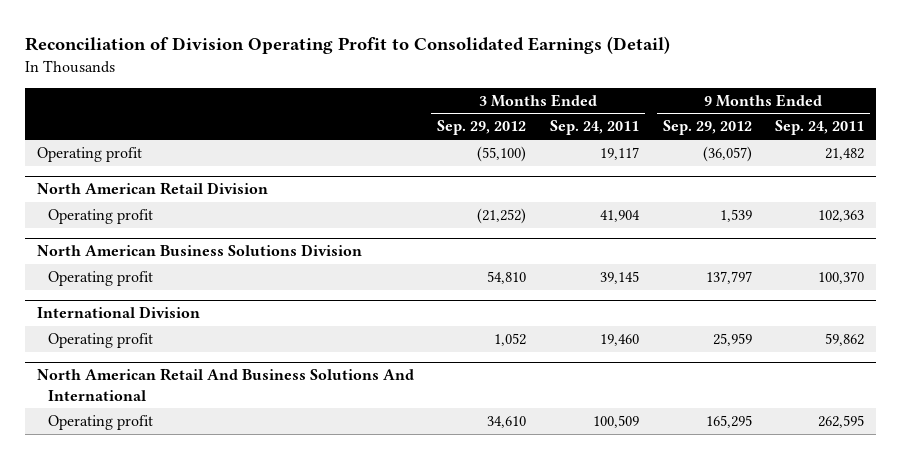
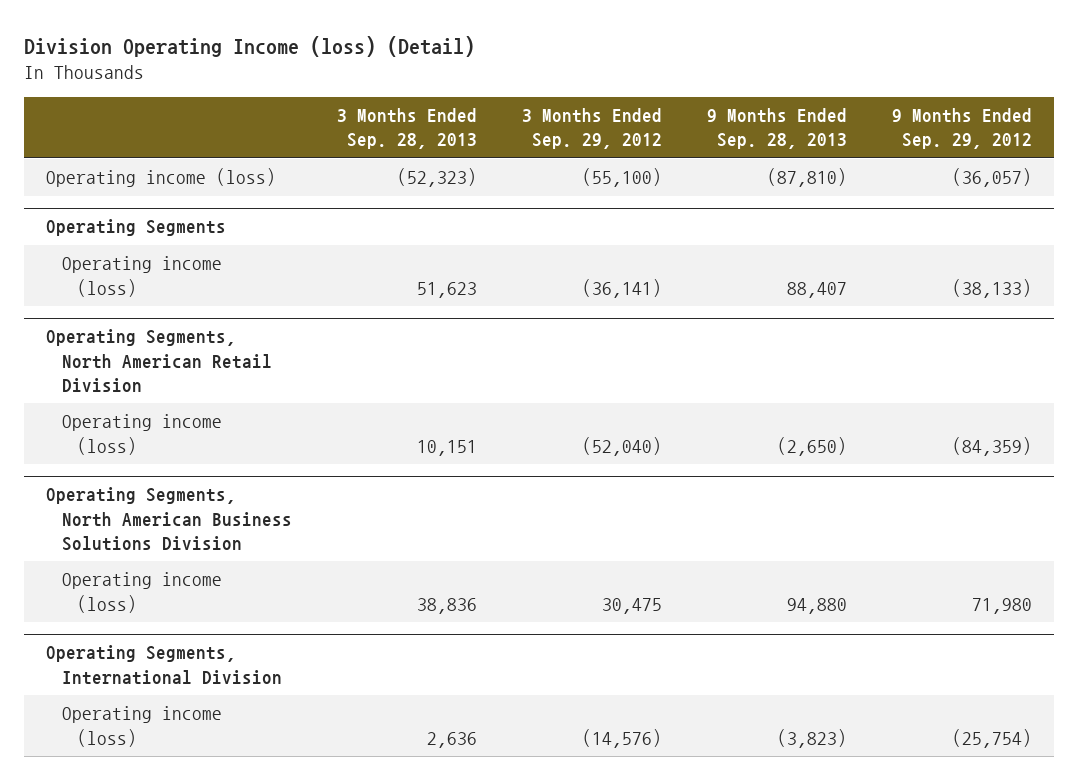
- Reconciliation of Division Operating Profit to Consolidated Earnings (Detail)
+ Division Operating Income (loss) (Detail)
- | 3 Months Ended Sep. 29, 2012 | 3 Months Ended Sep. 24, 2011 | 9 Months Ended Sep. 29, 2012 | 9 Months Ended Sep. 24, 2011
+ | 3 Months Ended Sep. 28, 2013 | 3 Months Ended Sep. 29, 2012 | 9 Months Ended Sep. 28, 2013 | 9 Months Ended Sep. 29, 2012
- Operating profit | (55,100) | 19,117 | (36,057) | 21,482
- North American Retail Division
- Operating profit | (21,252) | 41,904 | 1,539 | 102,363
- North American Business Solutions Division
- Operating profit | 54,810 | 39,145 | 137,797 | 100,370
- International Division
- Operating profit | 1,052 | 19,460 | 25,959 | 59,862
- North American Retail And Business Solutions And International
- Operating profit | 34,610 | 100,509 | 165,295 | 262,595
+ Operating income (loss) | (52,323) | (55,100) | (87,810) | (36,057)
+ Operating Segments
+ Operating income (loss) | 51,623 | (36,141) | 88,407 | (38,133)
+ Operating Segments, North American Retail Division
+ Operating income (loss) | 10,151 | (52,040) | (2,650) | (84,359)
+ Operating Segments, North American Business Solutions Division
+ Operating income (loss) | 38,836 | 30,475 | 94,880 | 71,980
+ Operating Segments, International Division
+ Operating income (loss) | 2,636 | (14,576) | (3,823) | (25,754)

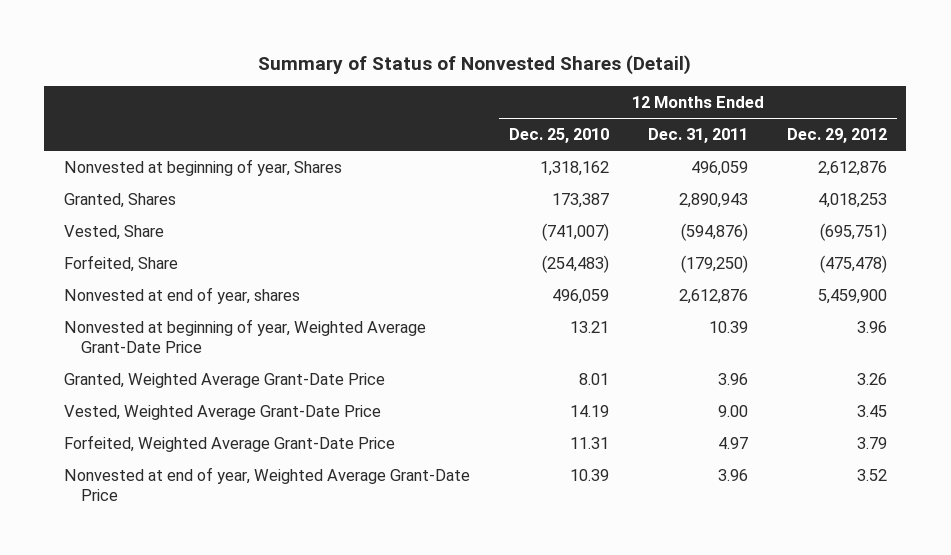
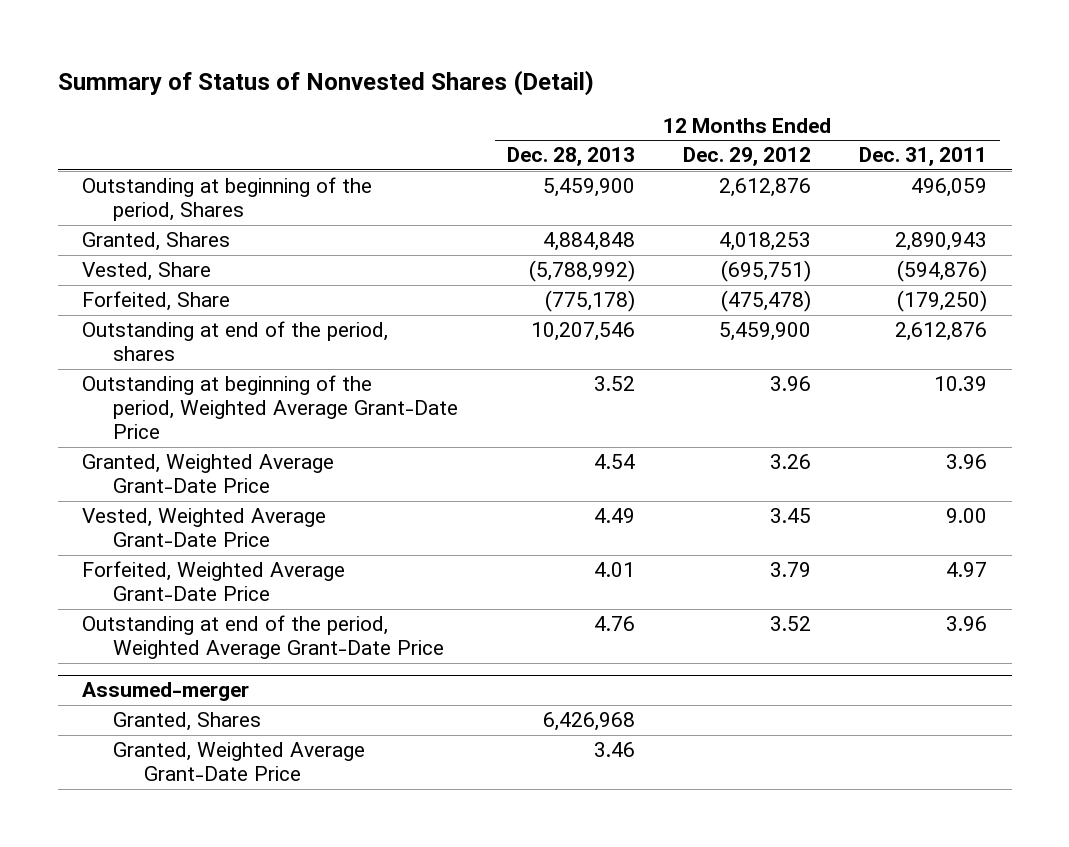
- | 12 Months Ended Dec. 25, 2010 | 12 Months Ended Dec. 31, 2011 | 12 Months Ended Dec. 29, 2012
+ | 12 Months Ended Dec. 28, 2013 | 12 Months Ended Dec. 29, 2012 | 12 Months Ended Dec. 31, 2011
- Nonvested at beginning of year, Shares | 1,318,162 | 496,059 | 2,612,876
+ Outstanding at beginning of the period, Shares | 5,459,900 | 2,612,876 | 496,059
- Nonvested at end of year, shares | 496,059 | 2,612,876 | 5,459,900
- Nonvested at beginning of year, Weighted Average Grant-Date Price | 13.21 | 10.39 | 3.96
+ Outstanding at end of the period, shares | 10,207,546 | 5,459,900 | 2,612,876
+ Outstanding at beginning of the period, Weighted Average Grant-Date Price | 3.52 | 3.96 | 10.39
- Nonvested at end of year, Weighted Average Grant-Date Price | 10.39 | 3.96 | 3.52
+ Outstanding at end of the period, Weighted Average Grant-Date Price | 4.76 | 3.52 | 3.96
+ Assumed-merger
+ Granted, Shares | 6,426,968 | |
+ Granted, Weighted Average Grant-Date Price | 3.46 | |

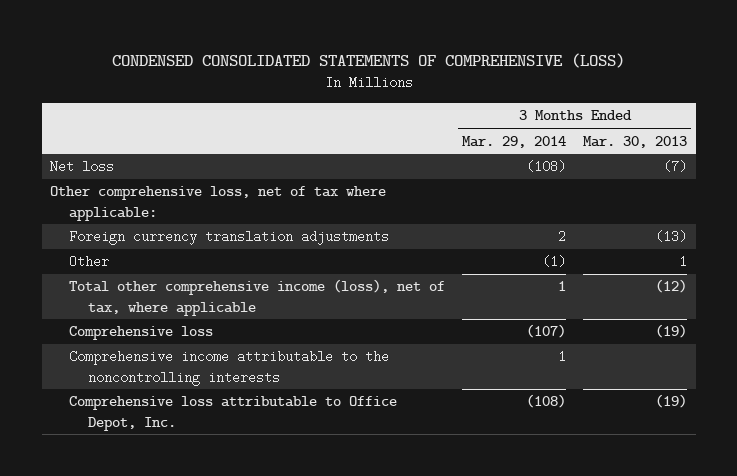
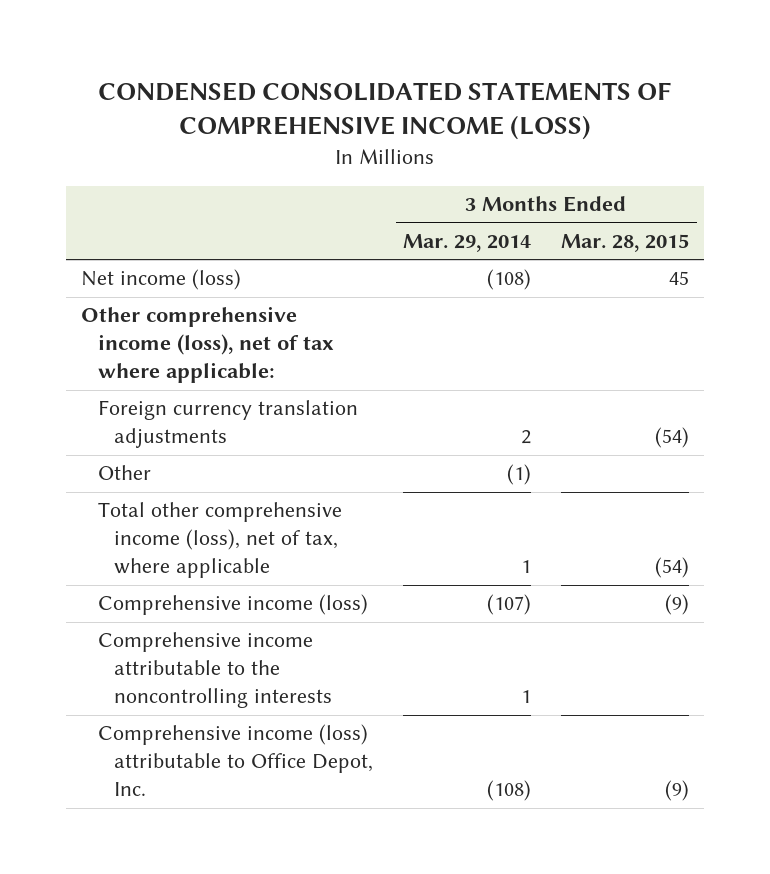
- CONDENSED CONSOLIDATED STATEMENTS OF COMPREHENSIVE (LOSS)
+ CONDENSED CONSOLIDATED STATEMENTS OF COMPREHENSIVE INCOME (LOSS)
- | 3 Months Ended Mar. 29, 2014 | 3 Months Ended Mar. 30, 2013
+ | 3 Months Ended Mar. 29, 2014 | 3 Months Ended Mar. 28, 2015
- Net loss | (108) | (7)
- Other comprehensive loss, net of tax where applicable:
+ Net income (loss) | (108) | 45
+ Other comprehensive income (loss), net of tax where applicable:
- Comprehensive loss | (107) | (19)
+ Comprehensive income (loss) | (107) | (9)
- Comprehensive loss attributable to Office Depot, Inc. | (108) | (19)
+ Comprehensive income (loss) attributable to Office Depot, Inc. | (108) | (9)

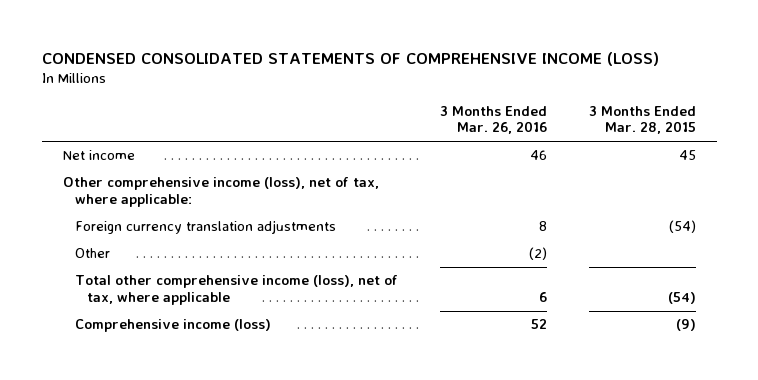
- | 3 Months Ended Mar. 29, 2014 | 3 Months Ended Mar. 28, 2015
+ | 3 Months Ended Mar. 26, 2016 | 3 Months Ended Mar. 28, 2015
- Net income (loss) | (108) | 45
- Other comprehensive income (loss), net of tax where applicable:
+ Net income | 46 | 45
+ Other comprehensive income (loss), net of tax, where applicable:
- Comprehensive income attributable to the noncontrolling interests | 1 |
- Comprehensive income (loss) attributable to Office Depot, Inc. | (108) | (9)

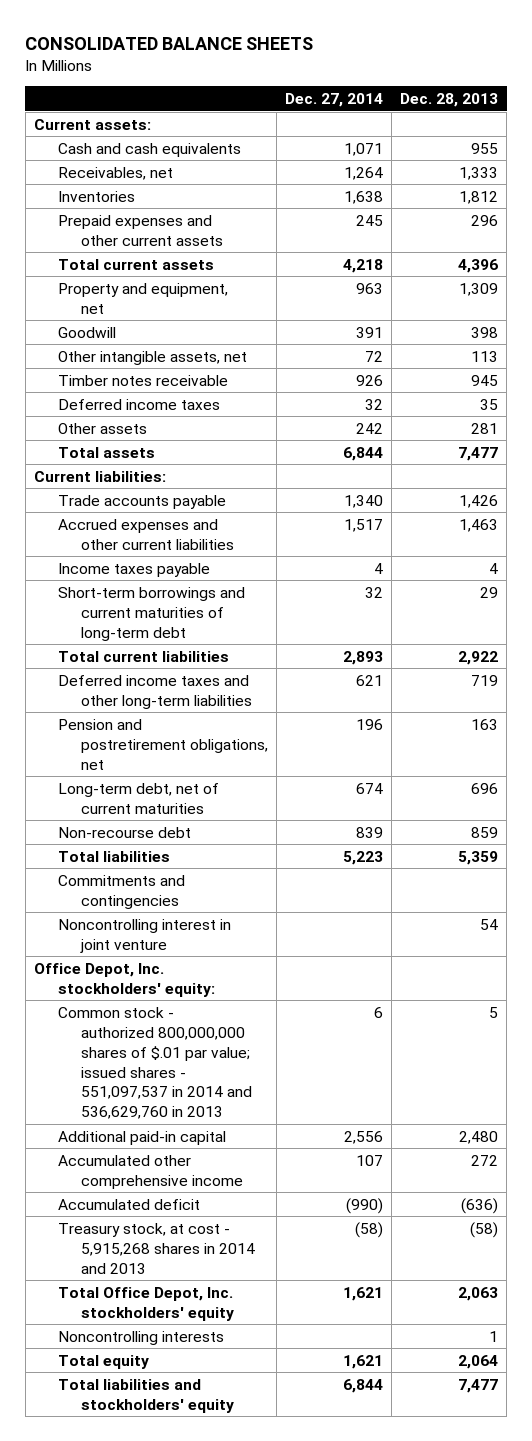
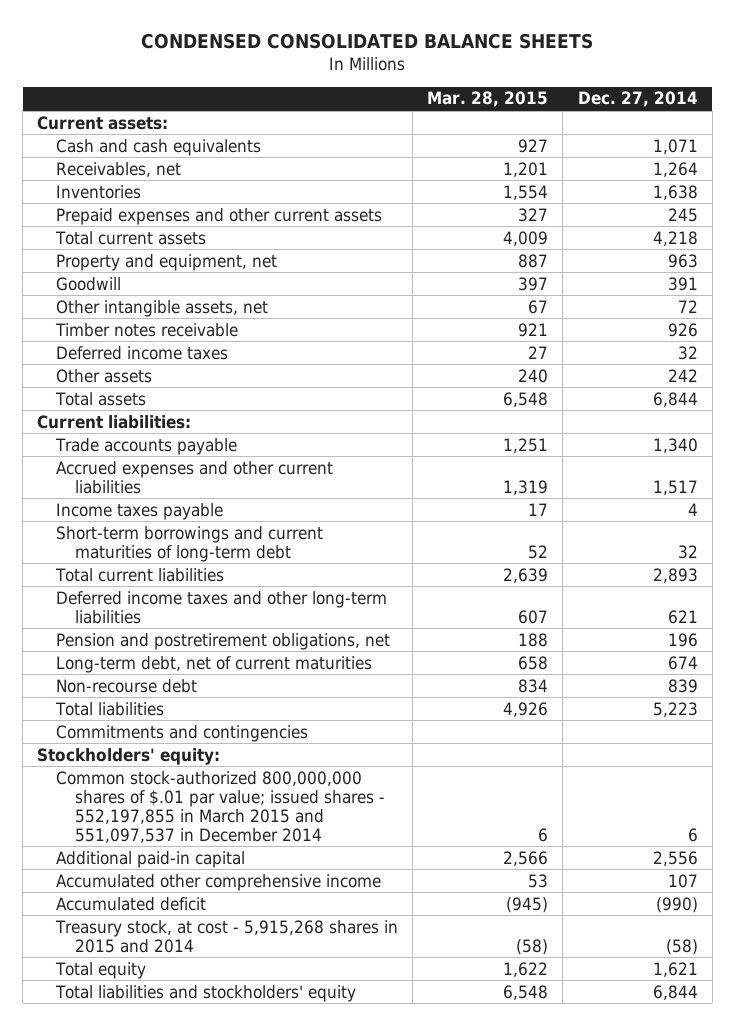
- CONSOLIDATED BALANCE SHEETS
+ CONDENSED CONSOLIDATED BALANCE SHEETS
- | Dec. 27, 2014 | Dec. 28, 2013
+ | Mar. 28, 2015 | Dec. 27, 2014
- Noncontrolling interest in joint venture | | 54
- Office Depot, Inc. stockholders' equity:
- Common stock - authorized 800,000,000 shares of $.01 par value; issued shares - 551,097,537 in 2014 and 536,629,760 in 2013 | 6 | 5
+ Stockholders' equity:
+ Common stock-authorized 800,000,000 shares of $.01 par value; issued shares - 552,197,855 in March 2015 and 551,097,537 in December 2014 | 6 | 6
- Treasury stock, at cost - 5,915,268 shares in 2014 and 2013 | (58) | (58)
- Total Office Depot, Inc. stockholders' equity | 1,621 | 2,063
- Noncontrolling interests | | 1
+ Treasury stock, at cost - 5,915,268 shares in 2015 and 2014 | (58) | (58)

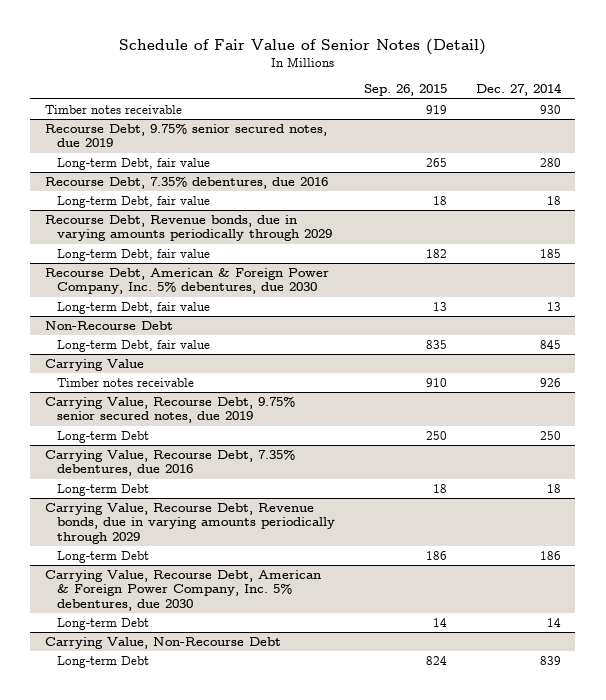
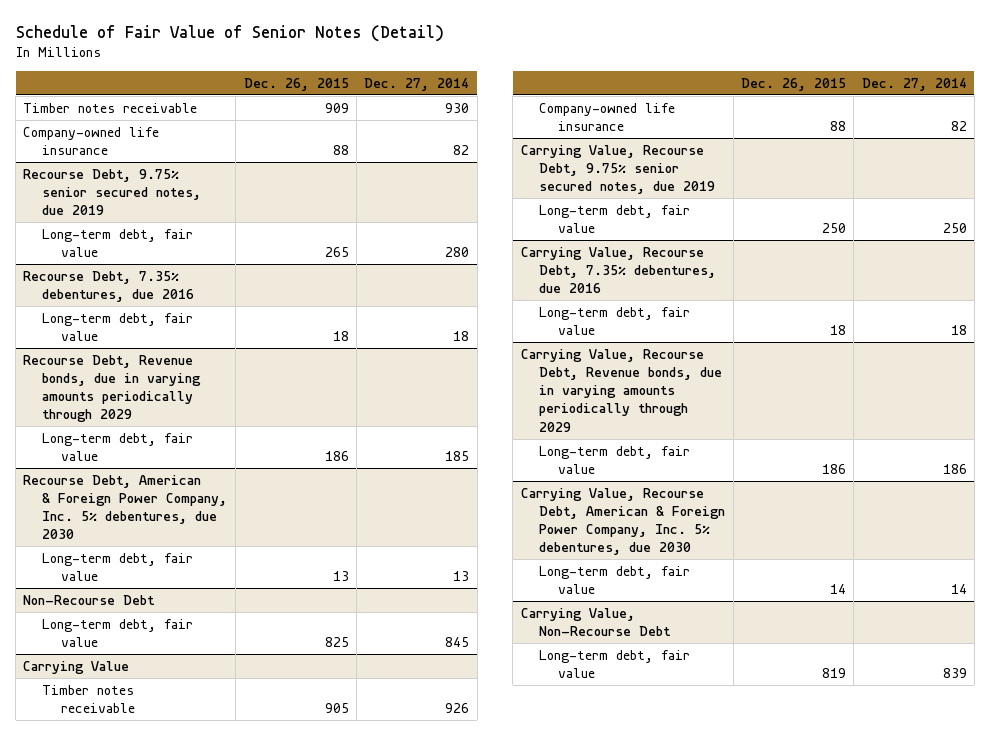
- | Sep. 26, 2015 | Dec. 27, 2014
+ | Dec. 26, 2015 | Dec. 27, 2014
+ Company-owned life insurance | 88 | 82
@ Recourse Debt, 9.75% senior secured notes, due 2019
- Long-term Debt, fair value | 265 | 280
+ Long-term debt, fair value | 265 | 280
@ Recourse Debt, 7.35% debentures, due 2016
- Long-term Debt, fair value | 18 | 18
+ Long-term debt, fair value | 18 | 18
@ Recourse Debt, Revenue bonds, due in varying amounts periodically through 2029
- Long-term Debt, fair value | 182 | 185
+ Long-term debt, fair value | 186 | 185
@ Recourse Debt, American & Foreign Power Company, Inc. 5% debentures, due 2030
- Long-term Debt, fair value | 13 | 13
+ Long-term debt, fair value | 13 | 13
@ Non-Recourse Debt
- Long-term Debt, fair value | 835 | 845
+ Long-term debt, fair value | 825 | 845
@ Carrying Value
+ Company-owned life insurance | 88 | 82
@ Carrying Value, Recourse Debt, 9.75% senior secured notes, due 2019
- Long-term Debt | 250 | 250
+ Long-term debt, fair value | 250 | 250
@ Carrying Value, Recourse Debt, 7.35% debentures, due 2016
- Long-term Debt | 18 | 18
+ Long-term debt, fair value | 18 | 18
@ Carrying Value, Recourse Debt, Revenue bonds, due in varying amounts periodically through 2029
- Long-term Debt | 186 | 186
+ Long-term debt, fair value | 186 | 186
@ Carrying Value, Recourse Debt, American & Foreign Power Company, Inc. 5% debentures, due 2030
- Long-term Debt | 14 | 14
+ Long-term debt, fair value | 14 | 14
@ Carrying Value, Non-Recourse Debt
- Long-term Debt | 824 | 839
+ Long-term debt, fair value | 819 | 839

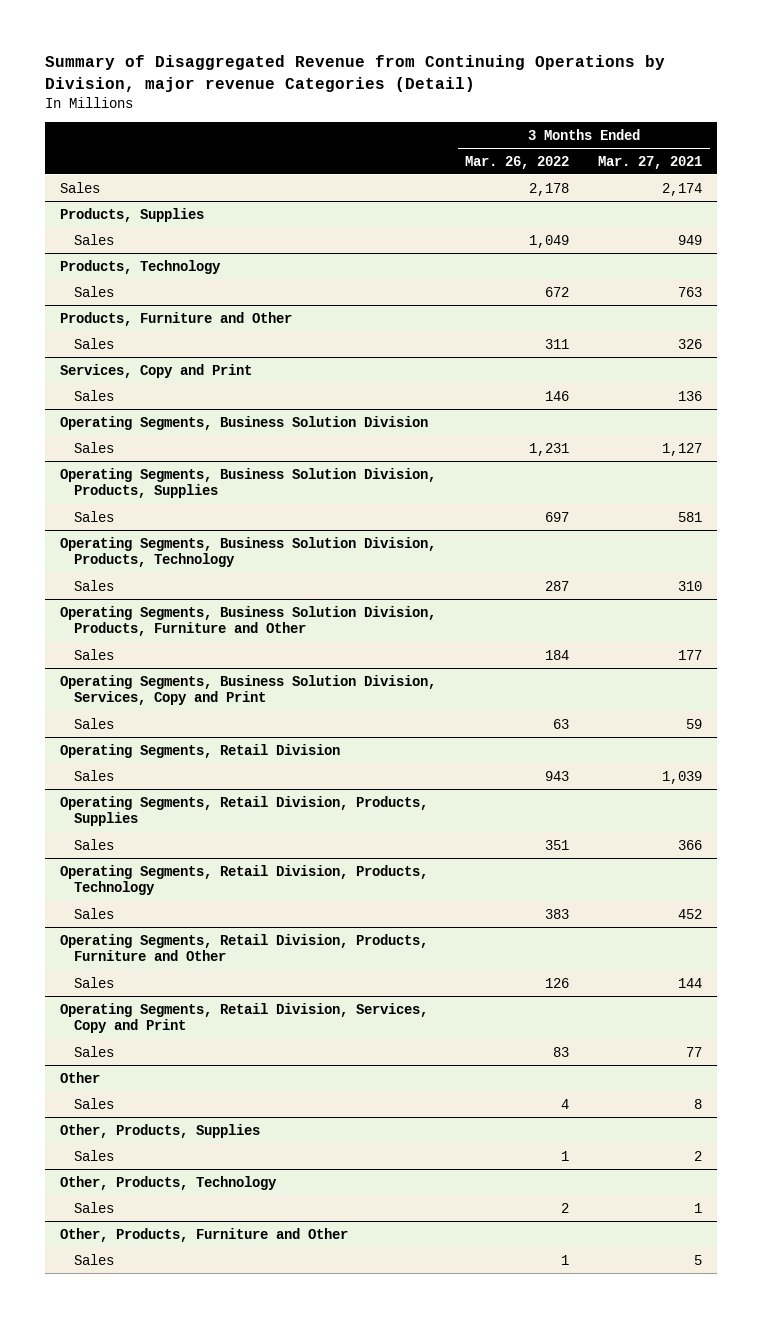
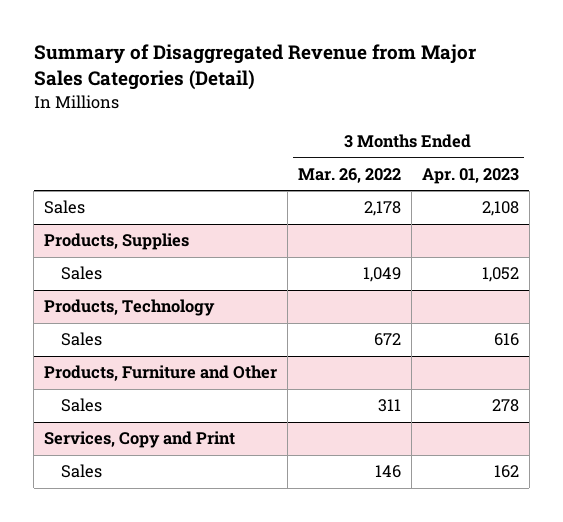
- Summary of Disaggregated Revenue from Continuing Operations by Division, major revenue Categories (Detail)
+ Summary of Disaggregated Revenue from Major Sales Categories (Detail)
- | 3 Months Ended Mar. 26, 2022 | 3 Months Ended Mar. 27, 2021
+ | 3 Months Ended Mar. 26, 2022 | 3 Months Ended Apr. 01, 2023
- Operating Segments, Business Solution Division
- Sales | 1,231 | 1,127
- Operating Segments, Business Solution Division, Products, Supplies
- Sales | 697 | 581
- Operating Segments, Business Solution Division, Products, Technology
- Sales | 287 | 310
- Operating Segments, Business Solution Division, Products, Furniture and Other
- Sales | 184 | 177
- Operating Segments, Business Solution Division, Services, Copy and Print
- Sales | 63 | 59
- Operating Segments, Retail Division
- Sales | 943 | 1,039
- Operating Segments, Retail Division, Products, Supplies
- Sales | 351 | 366
- Operating Segments, Retail Division, Products, Technology
- Sales | 383 | 452
- Operating Segments, Retail Division, Products, Furniture and Other
- Sales | 126 | 144
- Operating Segments, Retail Division, Services, Copy and Print
- Sales | 83 | 77
- Other
- Sales | 4 | 8
- Other, Products, Supplies
- Sales | 1 | 2
- Other, Products, Technology
- Sales | 2 | 1
- Other, Products, Furniture and Other
- Sales | 1 | 5

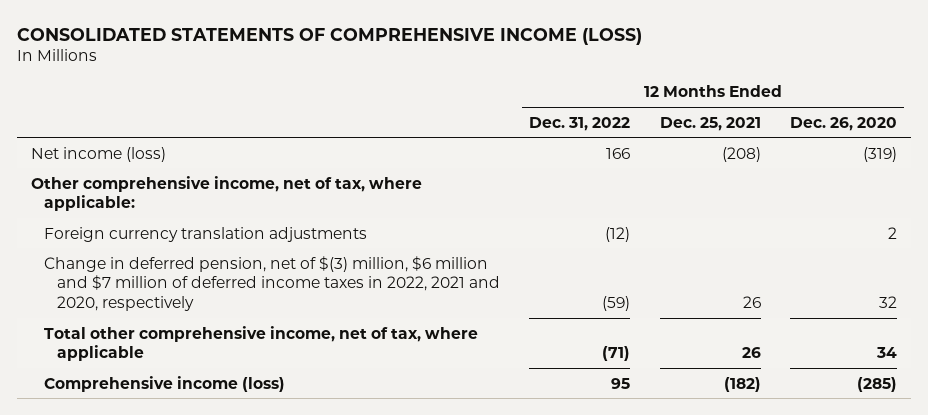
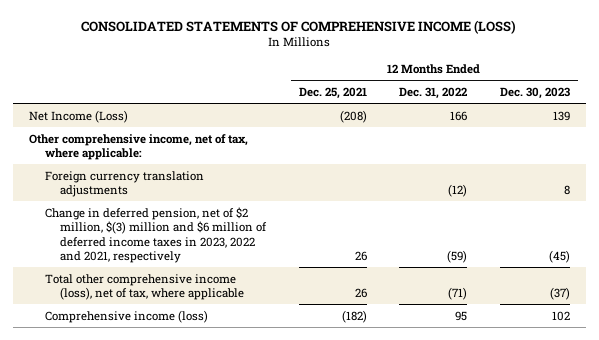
- | 12 Months Ended Dec. 31, 2022 | 12 Months Ended Dec. 25, 2021 | 12 Months Ended Dec. 26, 2020
+ | 12 Months Ended Dec. 25, 2021 | 12 Months Ended Dec. 31, 2022 | 12 Months Ended Dec. 30, 2023
- Net income (loss) | 166 | (208) | (319)
+ Net Income (Loss) | (208) | 166 | 139
- Change in deferred pension, net of $(3) million, $6 million and $7 million of deferred income taxes in 2022, 2021 and 2020, respectively | (59) | 26 | 32
- Total other comprehensive income, net of tax, where applicable | (71) | 26 | 34
+ Change in deferred pension, net of $2 million, $(3) million and $6 million of deferred income taxes in 2023, 2022 and 2021, respectively | 26 | (59) | (45)
+ Total other comprehensive income (loss), net of tax, where applicable | 26 | (71) | (37)

